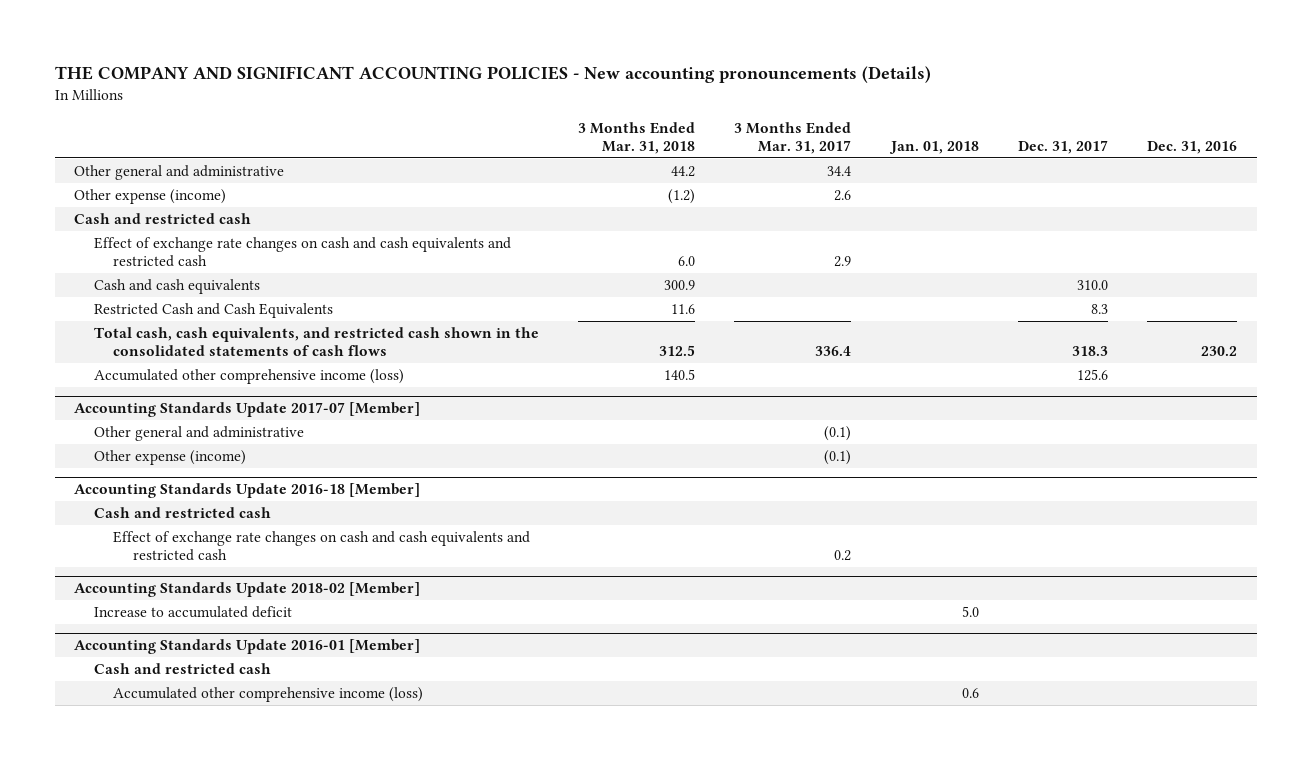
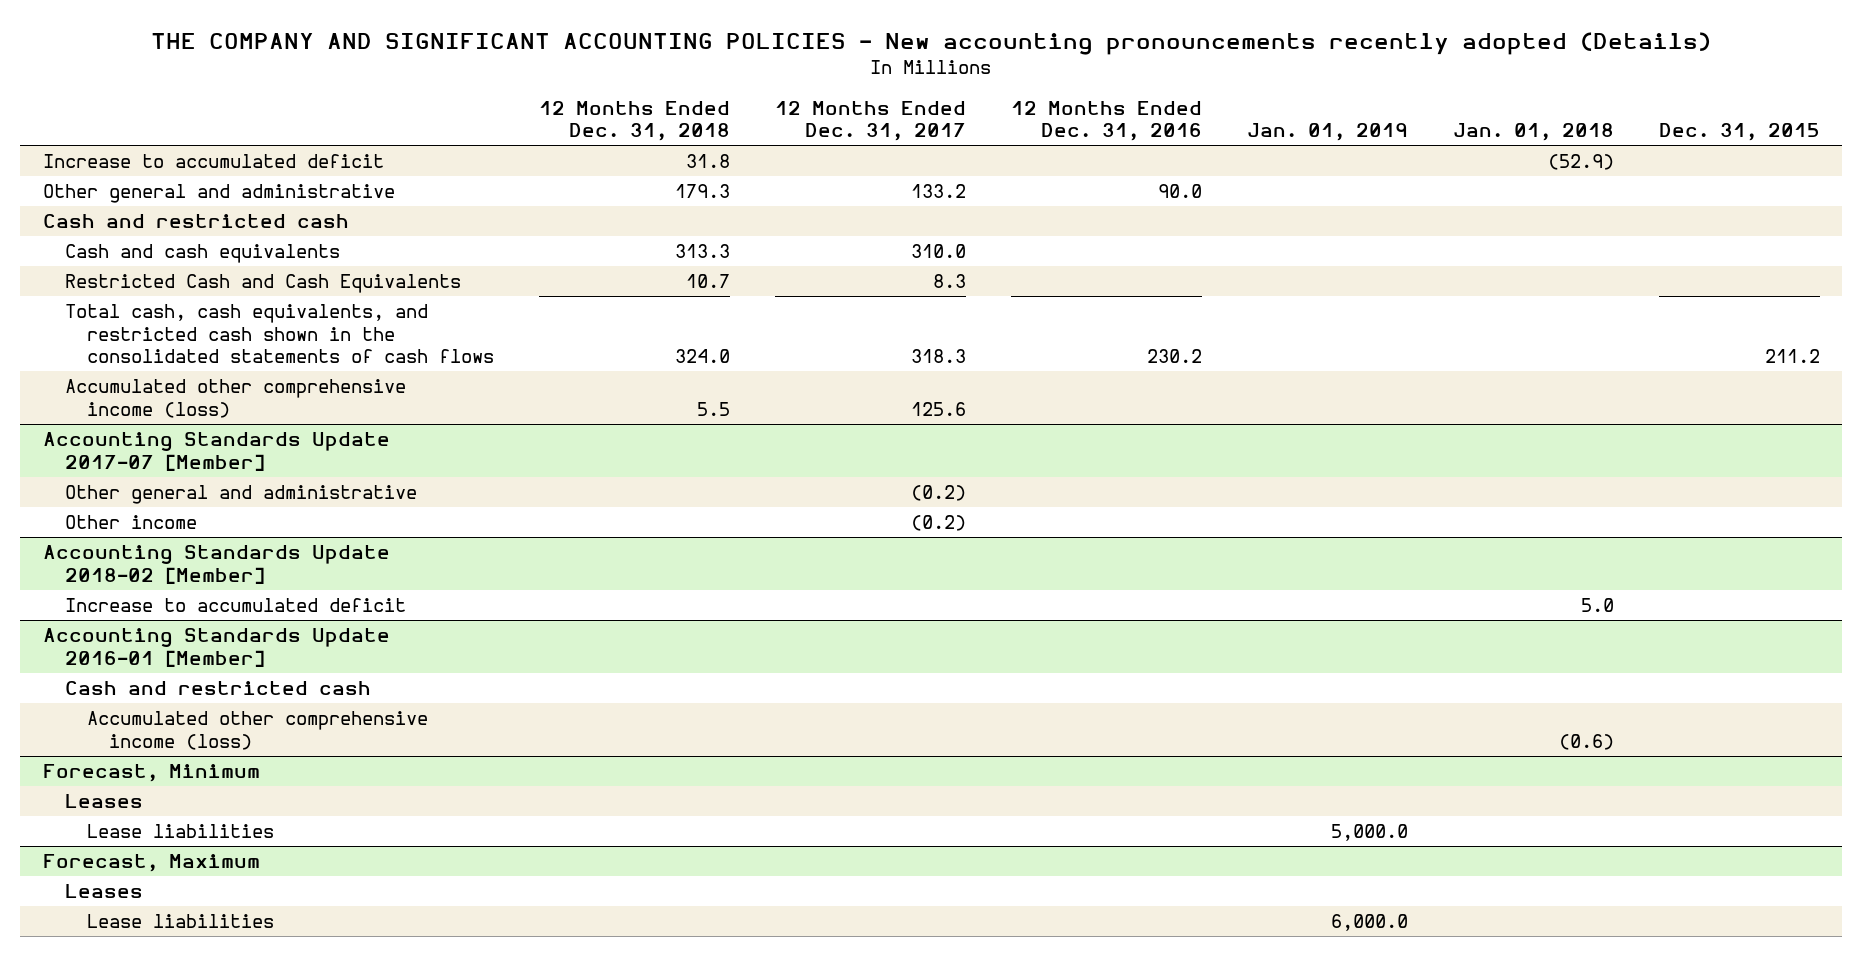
- THE COMPANY AND SIGNIFICANT ACCOUNTING POLICIES - New accounting pronouncements (Details)
+ THE COMPANY AND SIGNIFICANT ACCOUNTING POLICIES - New accounting pronouncements recently adopted (Details)
- | 3 Months Ended Mar. 31, 2018 | 3 Months Ended Mar. 31, 2017 | Jan. 01, 2018 | Dec. 31, 2017 | Dec. 31, 2016
+ | 12 Months Ended Dec. 31, 2018 | 12 Months Ended Dec. 31, 2017 | 12 Months Ended Dec. 31, 2016 | Jan. 01, 2019 | Jan. 01, 2018 | Dec. 31, 2015
+ Increase to accumulated deficit | 31.8 | | | | (52.9) |
- Other expense (income) | (1.2) | 2.6 | | |
- Effect of exchange rate changes on cash and cash equivalents and restricted cash | 6.0 | 2.9 | | |
@ Accounting Standards Update 2017-07 [Member]
- Other expense (income) | | (0.1) | | |
- Accounting Standards Update 2016-18 [Member]
- Cash and restricted cash
- Effect of exchange rate changes on cash and cash equivalents and restricted cash | | 0.2 | | |
@ Accounting Standards Update 2017-07 [Member]
+ Other income | | (0.2) | | | |
@ Accounting Standards Update 2016-01 [Member]
- Accumulated other comprehensive income (loss) | | | 0.6 | |
+ Accumulated other comprehensive income (loss) | | | | | (0.6) |
+ Forecast, Minimum
+ Leases
+ Lease liabilities | | | | 5,000.0 | |
+ Forecast, Maximum
+ Leases
+ Lease liabilities | | | | 6,000.0 | |

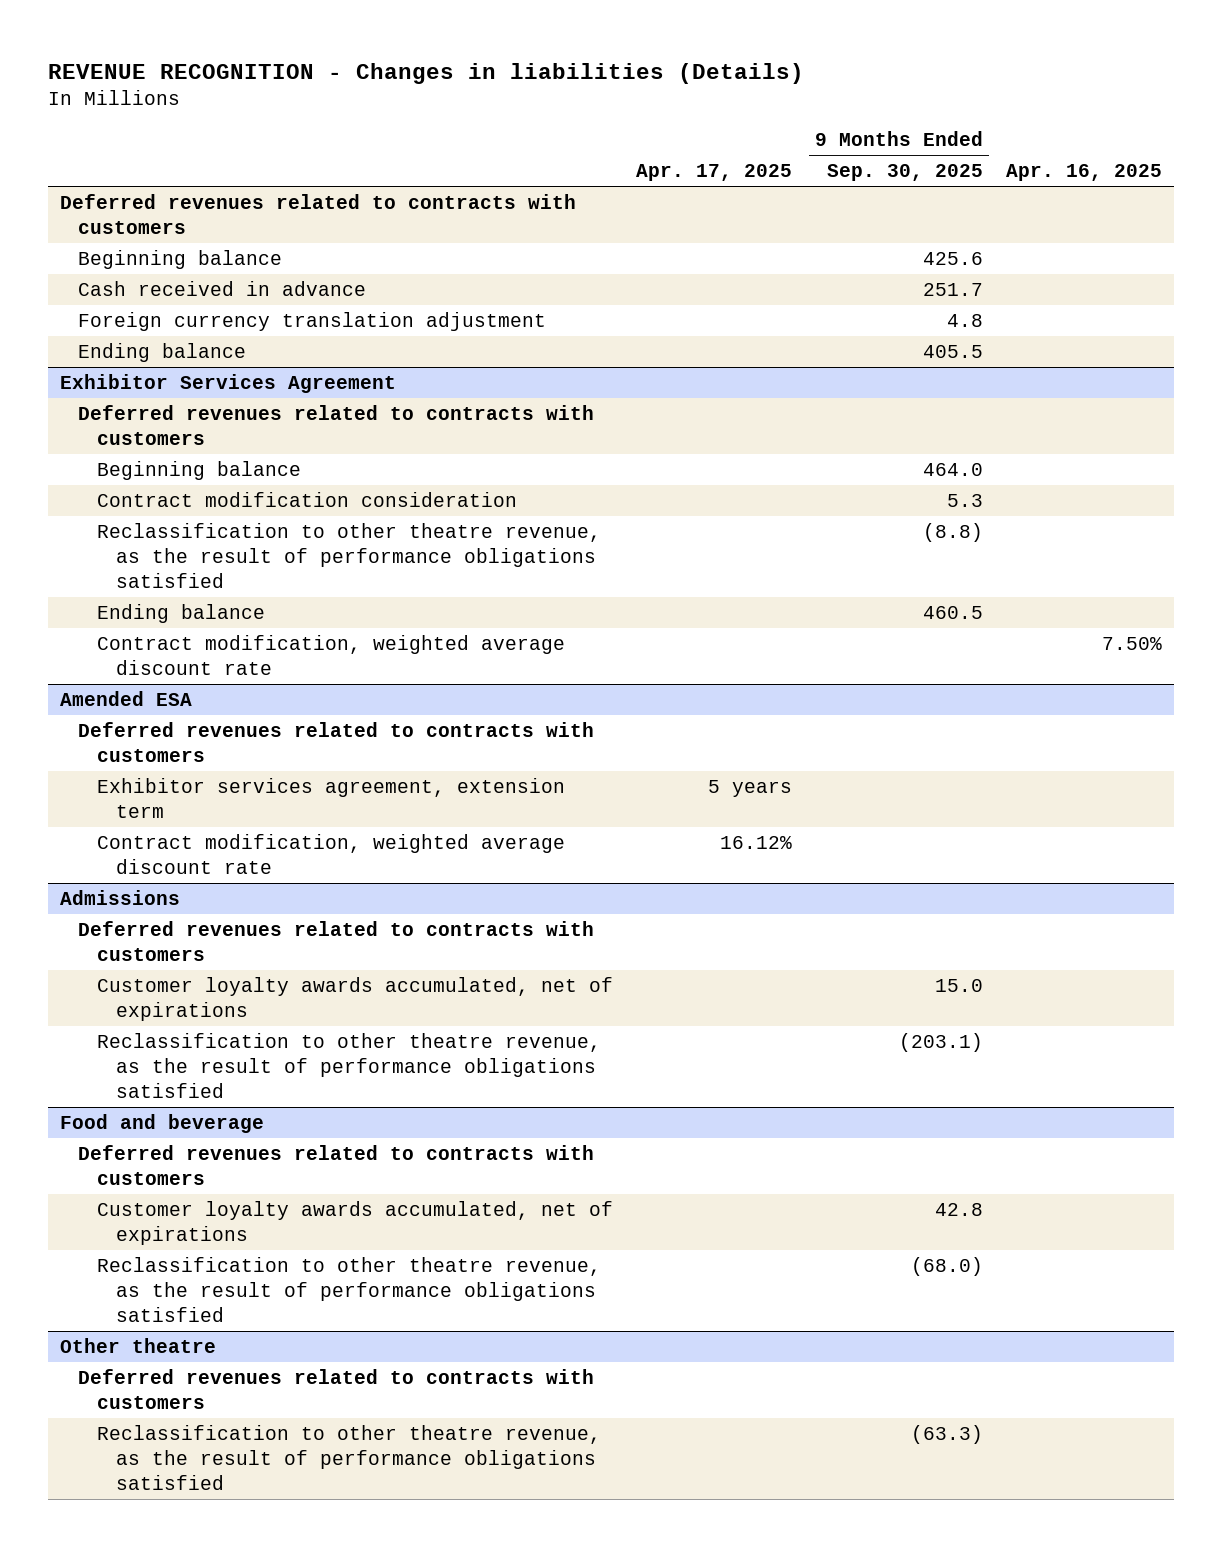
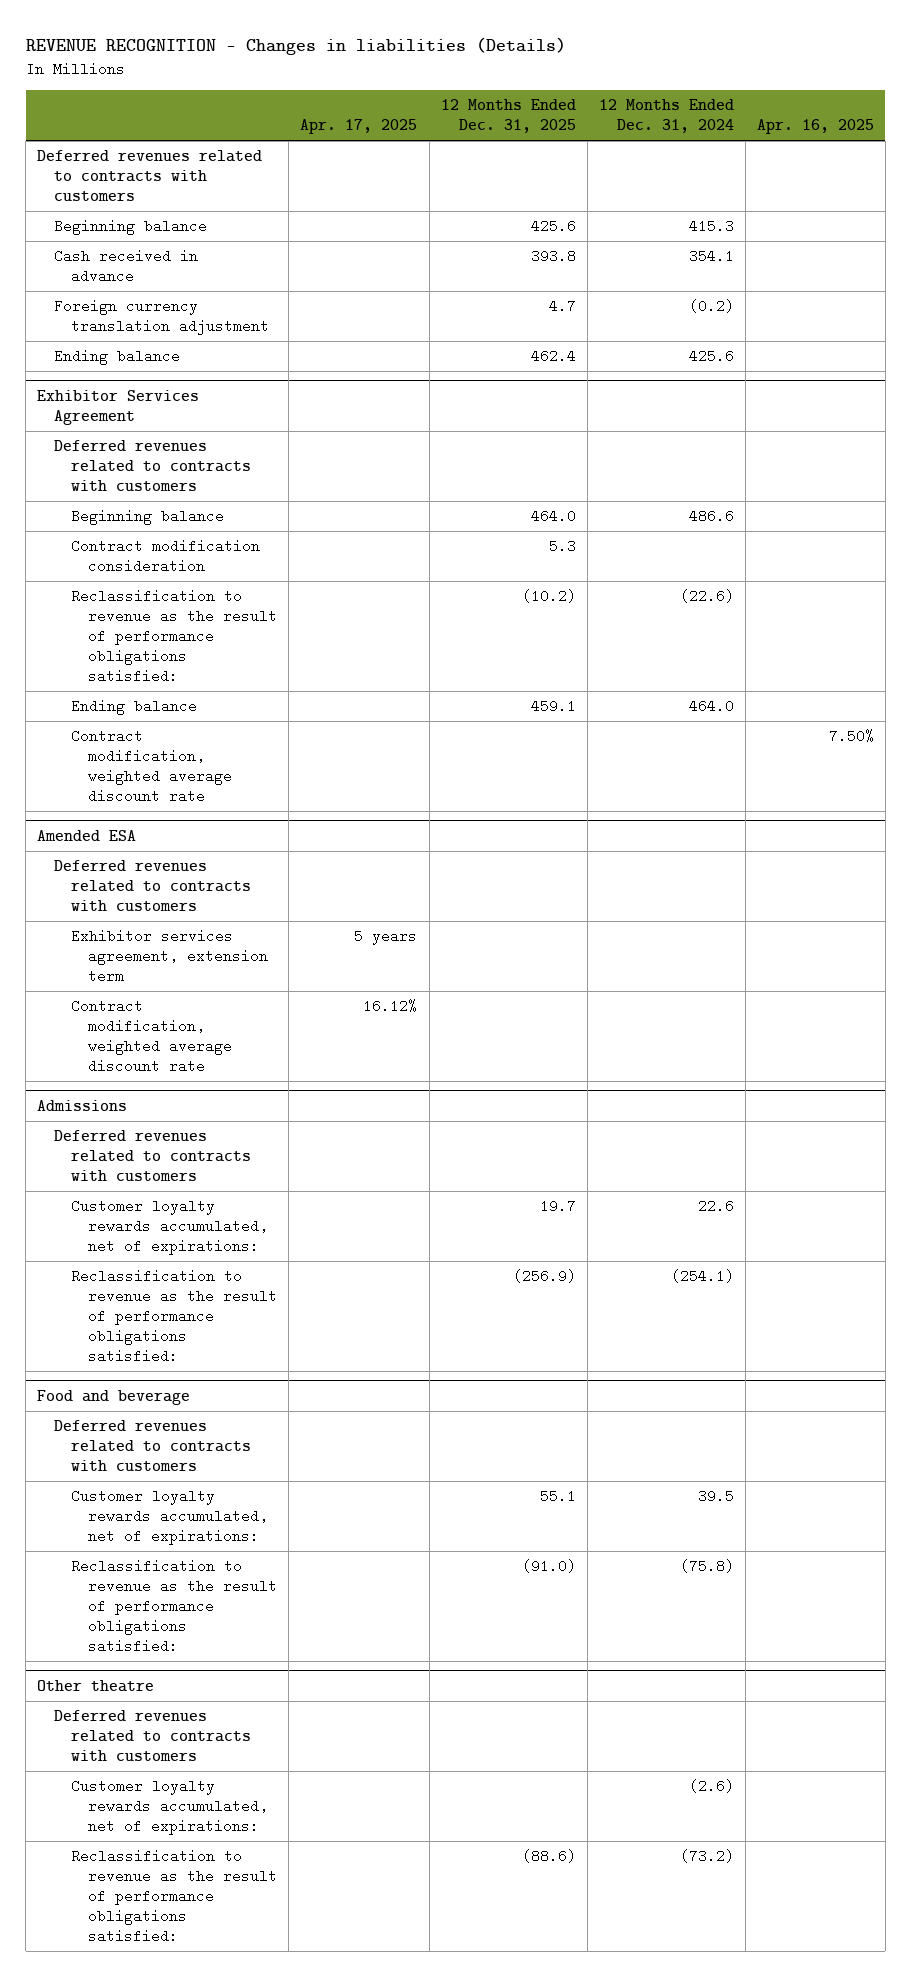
- | Apr. 17, 2025 | 9 Months Ended Sep. 30, 2025 | Apr. 16, 2025
+ | Apr. 17, 2025 | 12 Months Ended Dec. 31, 2025 | 12 Months Ended Dec. 31, 2024 | Apr. 16, 2025
@ Exhibitor Services Agreement
- Reclassification to other theatre revenue, as the result of performance obligations satisfied | | (8.8) |
+ Reclassification to revenue as the result of performance obligations satisfied: | | (10.2) | (22.6) |
@ Admissions
- Customer loyalty awards accumulated, net of expirations | | 15.0 |
- Reclassification to other theatre revenue, as the result of performance obligations satisfied | | (203.1) |
+ Customer loyalty rewards accumulated, net of expirations: | | 19.7 | 22.6 |
+ Reclassification to revenue as the result of performance obligations satisfied: | | (256.9) | (254.1) |
@ Food and beverage
- Customer loyalty awards accumulated, net of expirations | | 42.8 |
- Reclassification to other theatre revenue, as the result of performance obligations satisfied | | (68.0) |
+ Customer loyalty rewards accumulated, net of expirations: | | 55.1 | 39.5 |
+ Reclassification to revenue as the result of performance obligations satisfied: | | (91.0) | (75.8) |
@ Other theatre
- Reclassification to other theatre revenue, as the result of performance obligations satisfied | | (63.3) |
+ Customer loyalty rewards accumulated, net of expirations: | | | (2.6) |
+ Reclassification to revenue as the result of performance obligations satisfied: | | (88.6) | (73.2) |

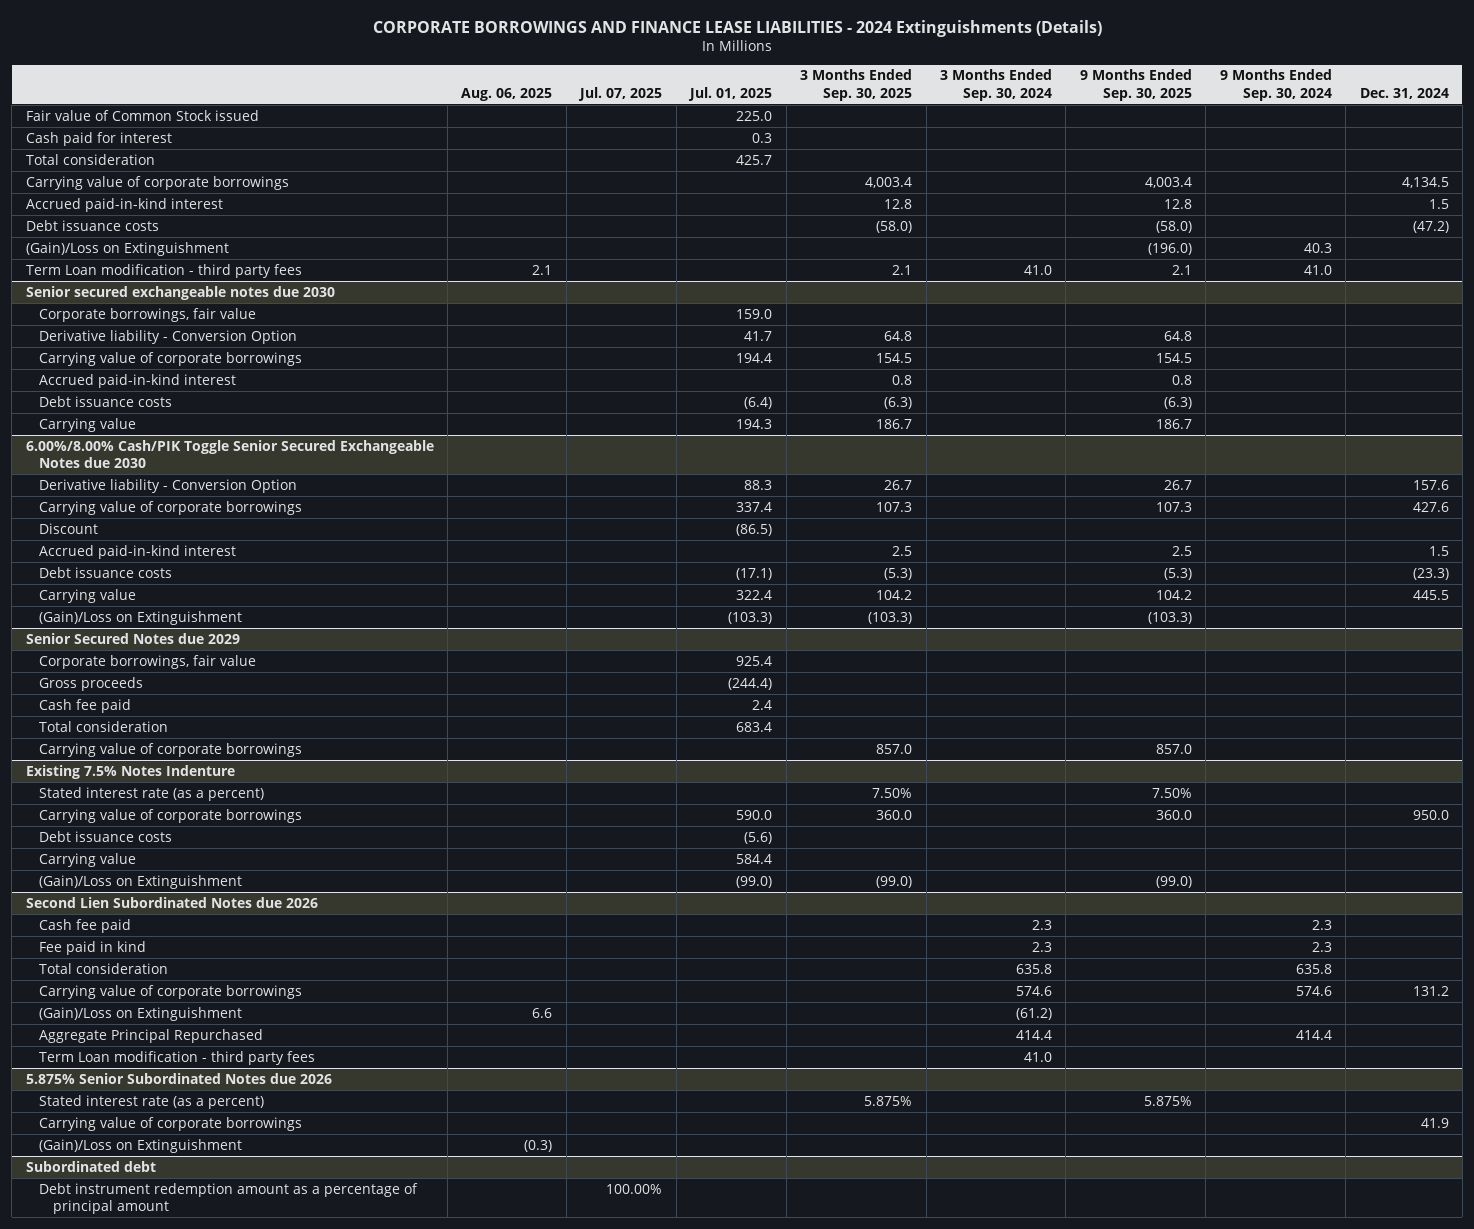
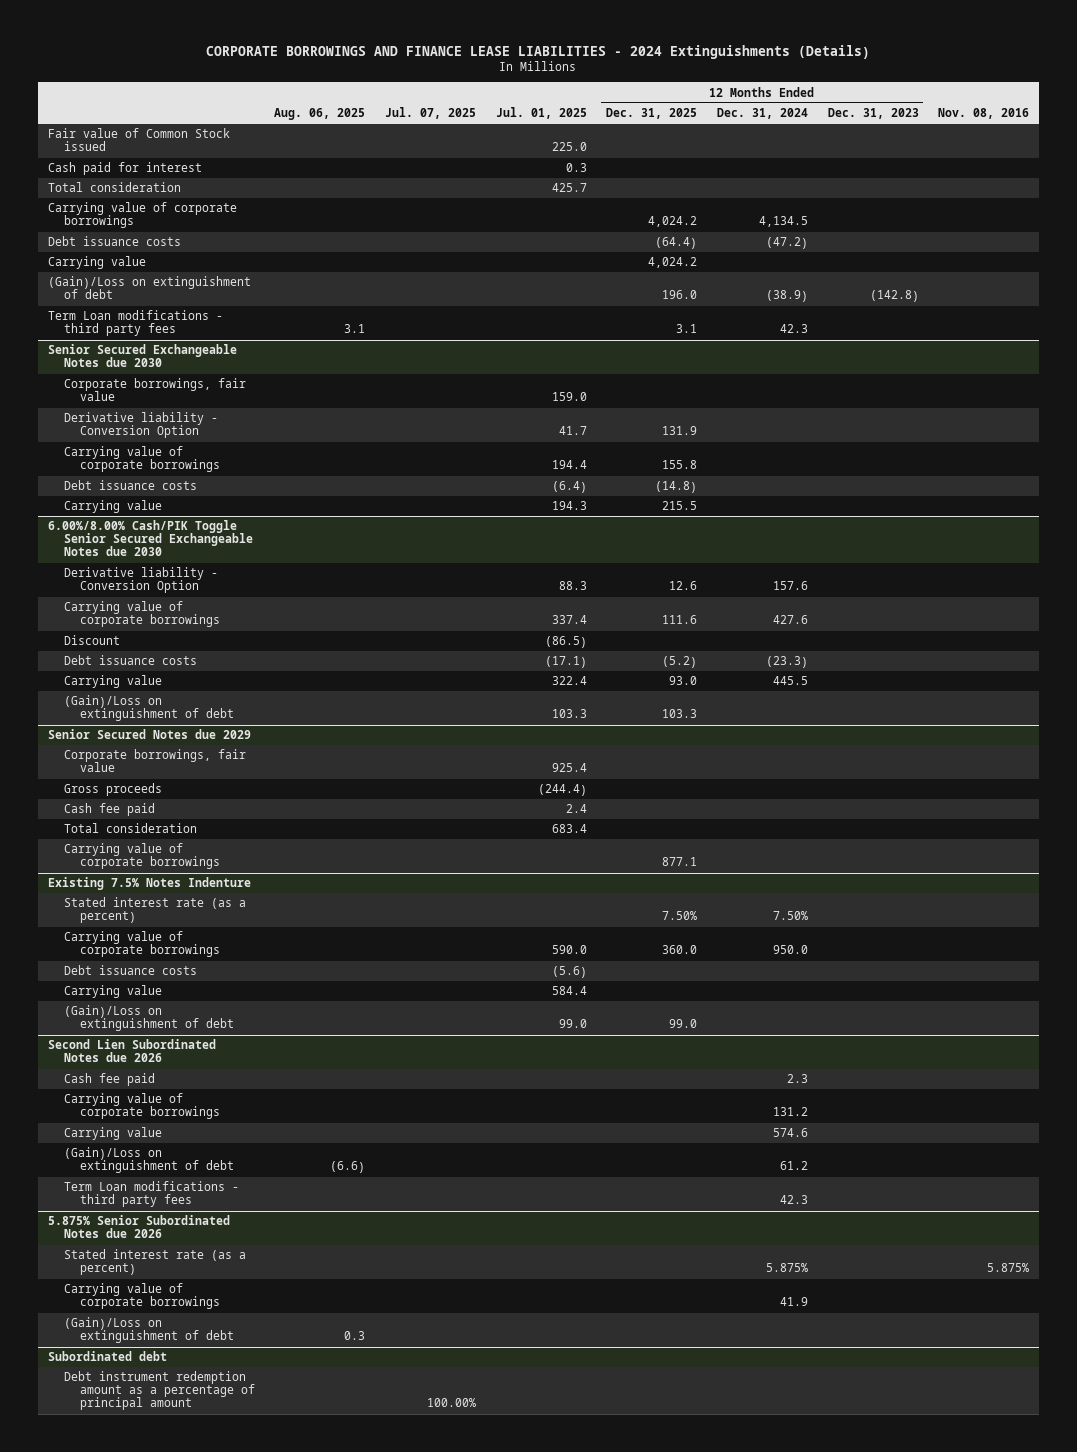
- | Aug. 06, 2025 | Jul. 07, 2025 | Jul. 01, 2025 | 3 Months Ended Sep. 30, 2025 | 3 Months Ended Sep. 30, 2024 | 9 Months Ended Sep. 30, 2025 | 9 Months Ended Sep. 30, 2024 | Dec. 31, 2024
+ | Aug. 06, 2025 | Jul. 07, 2025 | Jul. 01, 2025 | 12 Months Ended Dec. 31, 2025 | 12 Months Ended Dec. 31, 2024 | 12 Months Ended Dec. 31, 2023 | Nov. 08, 2016
- Accrued paid-in-kind interest | | | | 12.8 | | 12.8 | | 1.5
- (Gain)/Loss on Extinguishment | | | | | | (196.0) | 40.3 |
- Term Loan modification - third party fees | 2.1 | | | 2.1 | 41.0 | 2.1 | 41.0 |
- Senior secured exchangeable notes due 2030
+ Carrying value | | | | 4,024.2 | | |
+ (Gain)/Loss on extinguishment of debt | | | | 196.0 | (38.9) | (142.8) |
+ Term Loan modifications - third party fees | 3.1 | | | 3.1 | 42.3 | |
+ Senior Secured Exchangeable Notes due 2030
- Accrued paid-in-kind interest | | | | 0.8 | | 0.8 | |
@ 6.00%/8.00% Cash/PIK Toggle Senior Secured Exchangeable Notes due 2030
- Accrued paid-in-kind interest | | | | 2.5 | | 2.5 | | 1.5
- (Gain)/Loss on Extinguishment | | | (103.3) | (103.3) | | (103.3) | |
+ (Gain)/Loss on extinguishment of debt | | | 103.3 | 103.3 | | |
@ Existing 7.5% Notes Indenture
- (Gain)/Loss on Extinguishment | | | (99.0) | (99.0) | | (99.0) | |
+ (Gain)/Loss on extinguishment of debt | | | 99.0 | 99.0 | | |
@ Second Lien Subordinated Notes due 2026
- Fee paid in kind | | | | | 2.3 | | 2.3 |
- Total consideration | | | | | 635.8 | | 635.8 |
- (Gain)/Loss on Extinguishment | 6.6 | | | | (61.2) | | |
- Aggregate Principal Repurchased | | | | | 414.4 | | 414.4 |
- Term Loan modification - third party fees | | | | | 41.0 | | |
+ Carrying value | | | | | 574.6 | |
+ (Gain)/Loss on extinguishment of debt | (6.6) | | | | 61.2 | |
+ Term Loan modifications - third party fees | | | | | 42.3 | |
@ 5.875% Senior Subordinated Notes due 2026
- (Gain)/Loss on Extinguishment | (0.3) | | | | | | |
+ (Gain)/Loss on extinguishment of debt | 0.3 | | | | | |

